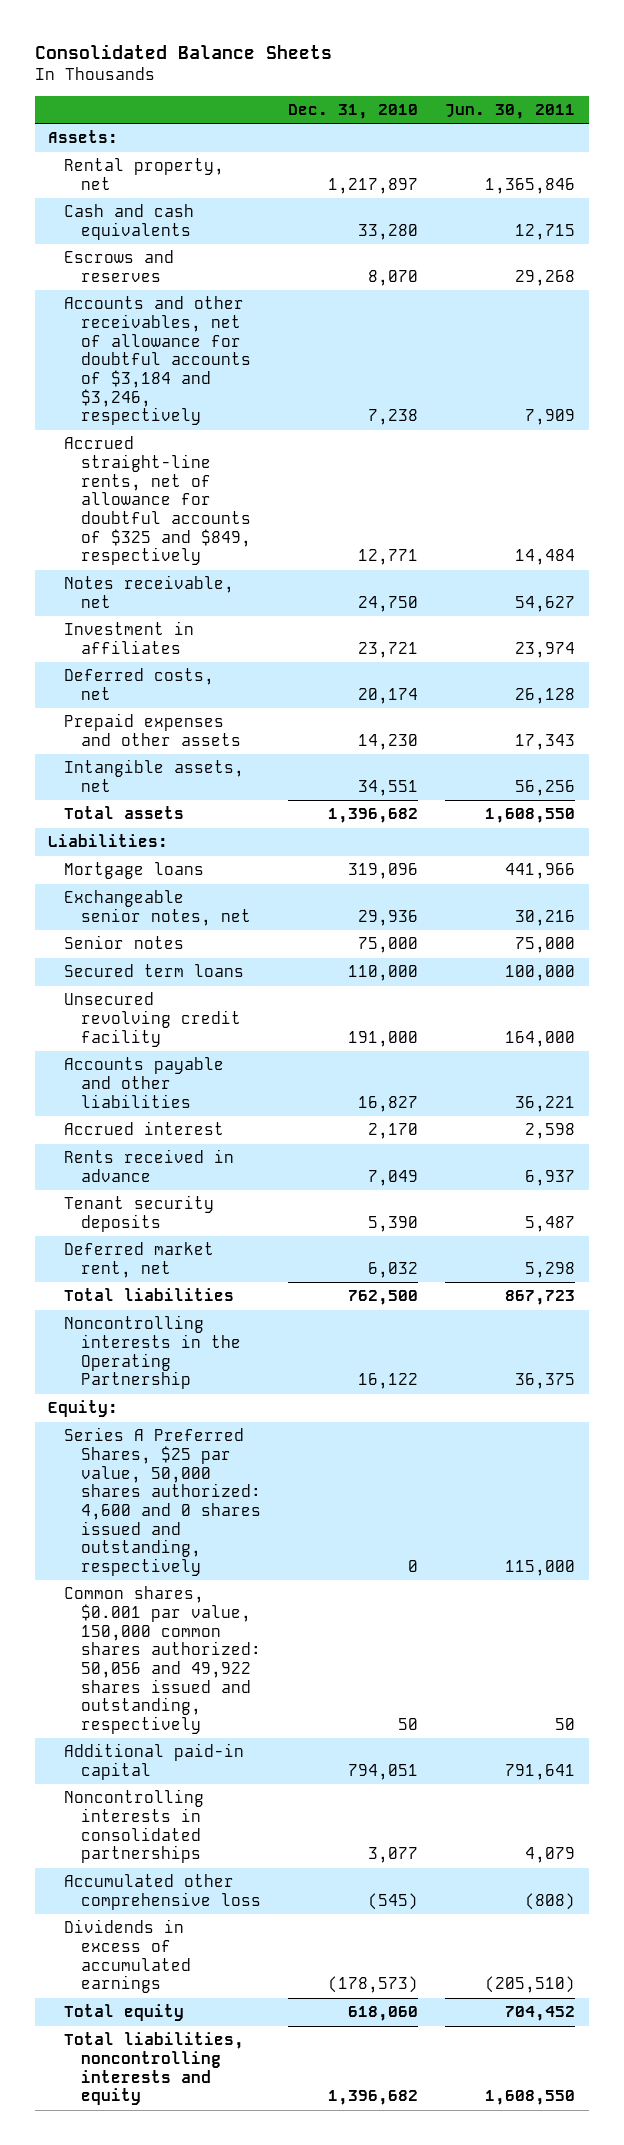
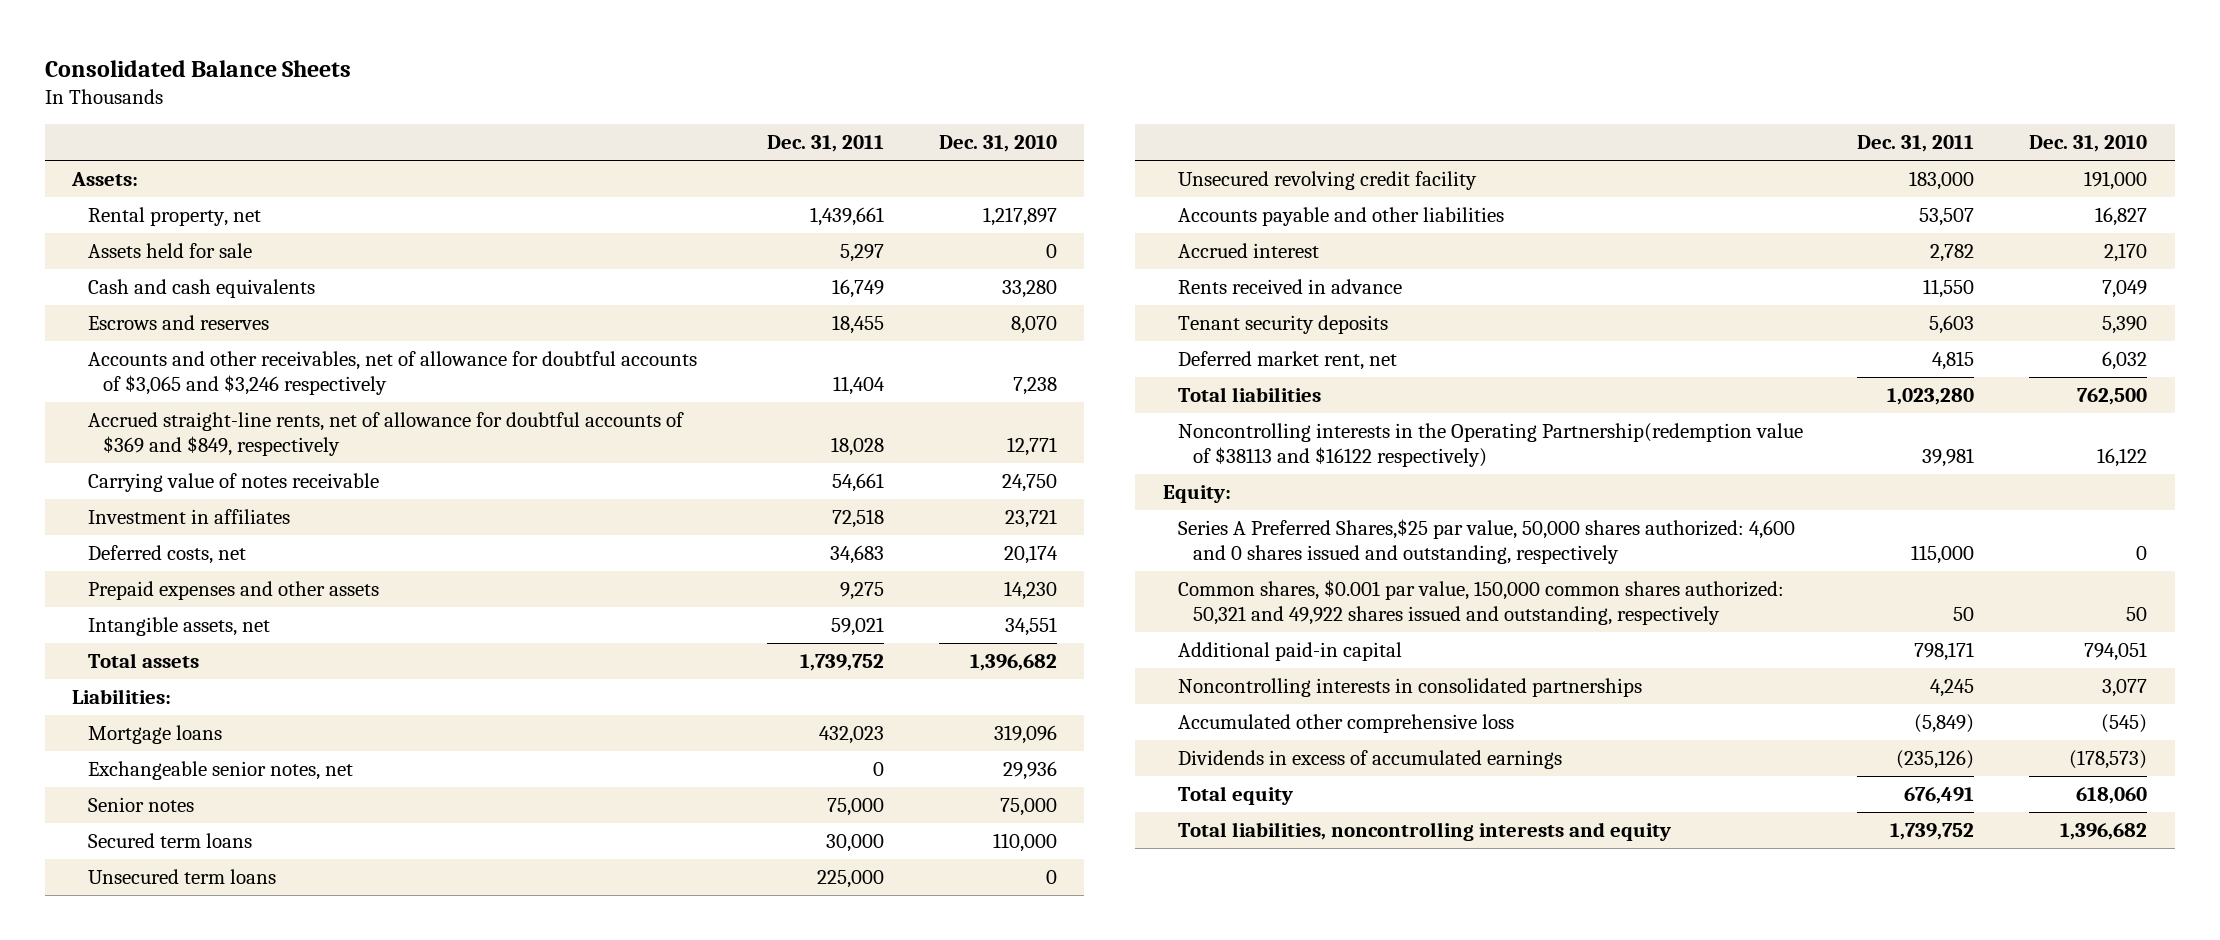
- | Dec. 31, 2010 | Jun. 30, 2011
+ | Dec. 31, 2011 | Dec. 31, 2010
+ Assets held for sale | 5,297 | 0
- Accounts and other receivables, net of allowance for doubtful accounts of $3,184 and $3,246, respectively | 7,238 | 7,909
- Accrued straight-line rents, net of allowance for doubtful accounts of $325 and $849, respectively | 12,771 | 14,484
- Notes receivable, net | 24,750 | 54,627
+ Accounts and other receivables, net of allowance for doubtful accounts of $3,065 and $3,246 respectively | 11,404 | 7,238
+ Accrued straight-line rents, net of allowance for doubtful accounts of $369 and $849, respectively | 18,028 | 12,771
+ Carrying value of notes receivable | 54,661 | 24,750
+ Unsecured term loans | 225,000 | 0
- Noncontrolling interests in the Operating Partnership | 16,122 | 36,375
+ Noncontrolling interests in the Operating Partnership(redemption value of $38113 and $16122 respectively) | 39,981 | 16,122
- Series A Preferred Shares, $25 par value, 50,000 shares authorized: 4,600 and 0 shares issued and outstanding, respectively | 0 | 115,000
- Common shares, $0.001 par value, 150,000 common shares authorized: 50,056 and 49,922 shares issued and outstanding, respectively | 50 | 50
+ Series A Preferred Shares,$25 par value, 50,000 shares authorized: 4,600 and 0 shares issued and outstanding, respectively | 115,000 | 0
+ Common shares, $0.001 par value, 150,000 common shares authorized: 50,321 and 49,922 shares issued and outstanding, respectively | 50 | 50

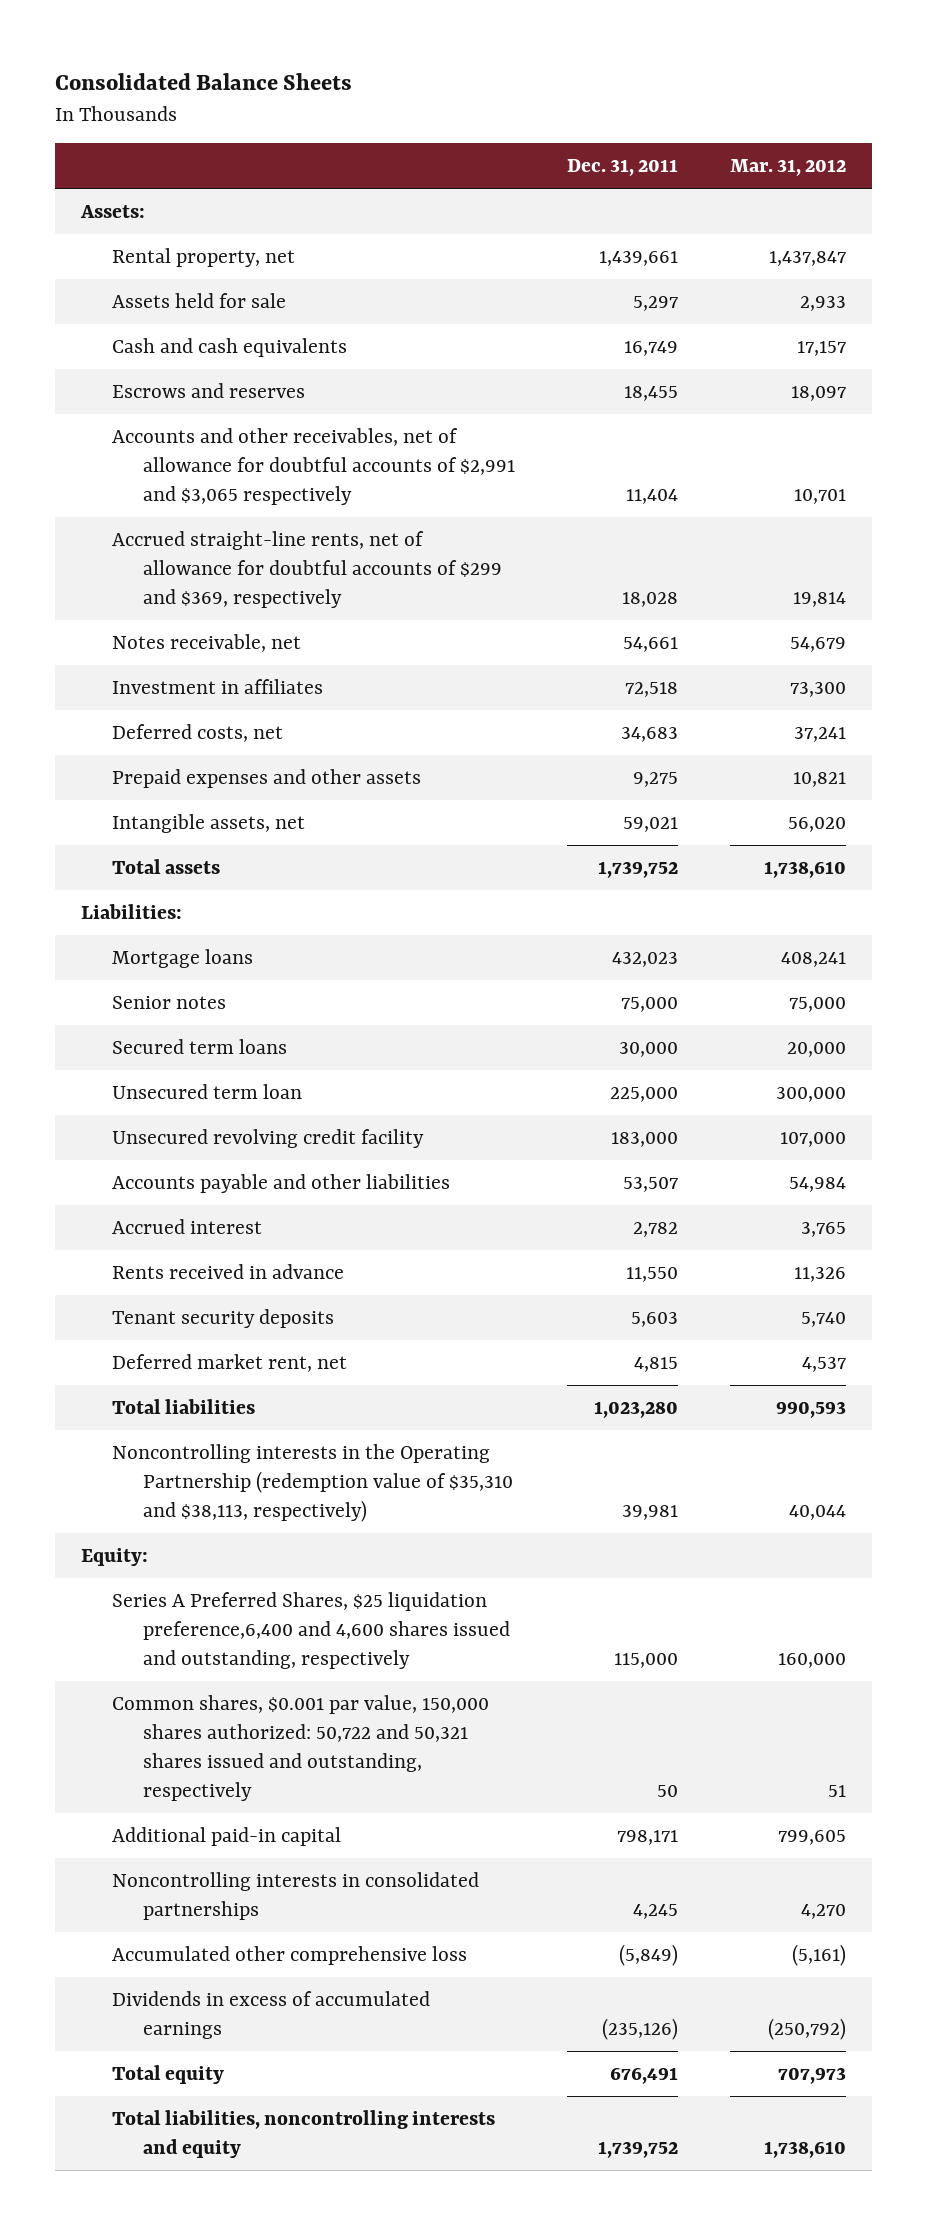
- | Dec. 31, 2011 | Dec. 31, 2010
+ | Dec. 31, 2011 | Mar. 31, 2012
- Accounts and other receivables, net of allowance for doubtful accounts of $3,065 and $3,246 respectively | 11,404 | 7,238
- Accrued straight-line rents, net of allowance for doubtful accounts of $369 and $849, respectively | 18,028 | 12,771
- Carrying value of notes receivable | 54,661 | 24,750
+ Accounts and other receivables, net of allowance for doubtful accounts of $2,991 and $3,065 respectively | 11,404 | 10,701
+ Accrued straight-line rents, net of allowance for doubtful accounts of $299 and $369, respectively | 18,028 | 19,814
+ Notes receivable, net | 54,661 | 54,679
- Exchangeable senior notes, net | 0 | 29,936
- Unsecured term loans | 225,000 | 0
+ Unsecured term loan | 225,000 | 300,000
- Noncontrolling interests in the Operating Partnership(redemption value of $38113 and $16122 respectively) | 39,981 | 16,122
+ Noncontrolling interests in the Operating Partnership (redemption value of $35,310 and $38,113, respectively) | 39,981 | 40,044
- Series A Preferred Shares,$25 par value, 50,000 shares authorized: 4,600 and 0 shares issued and outstanding, respectively | 115,000 | 0
- Common shares, $0.001 par value, 150,000 common shares authorized: 50,321 and 49,922 shares issued and outstanding, respectively | 50 | 50
+ Series A Preferred Shares, $25 liquidation preference,6,400 and 4,600 shares issued and outstanding, respectively | 115,000 | 160,000
+ Common shares, $0.001 par value, 150,000 shares authorized: 50,722 and 50,321 shares issued and outstanding, respectively | 50 | 51

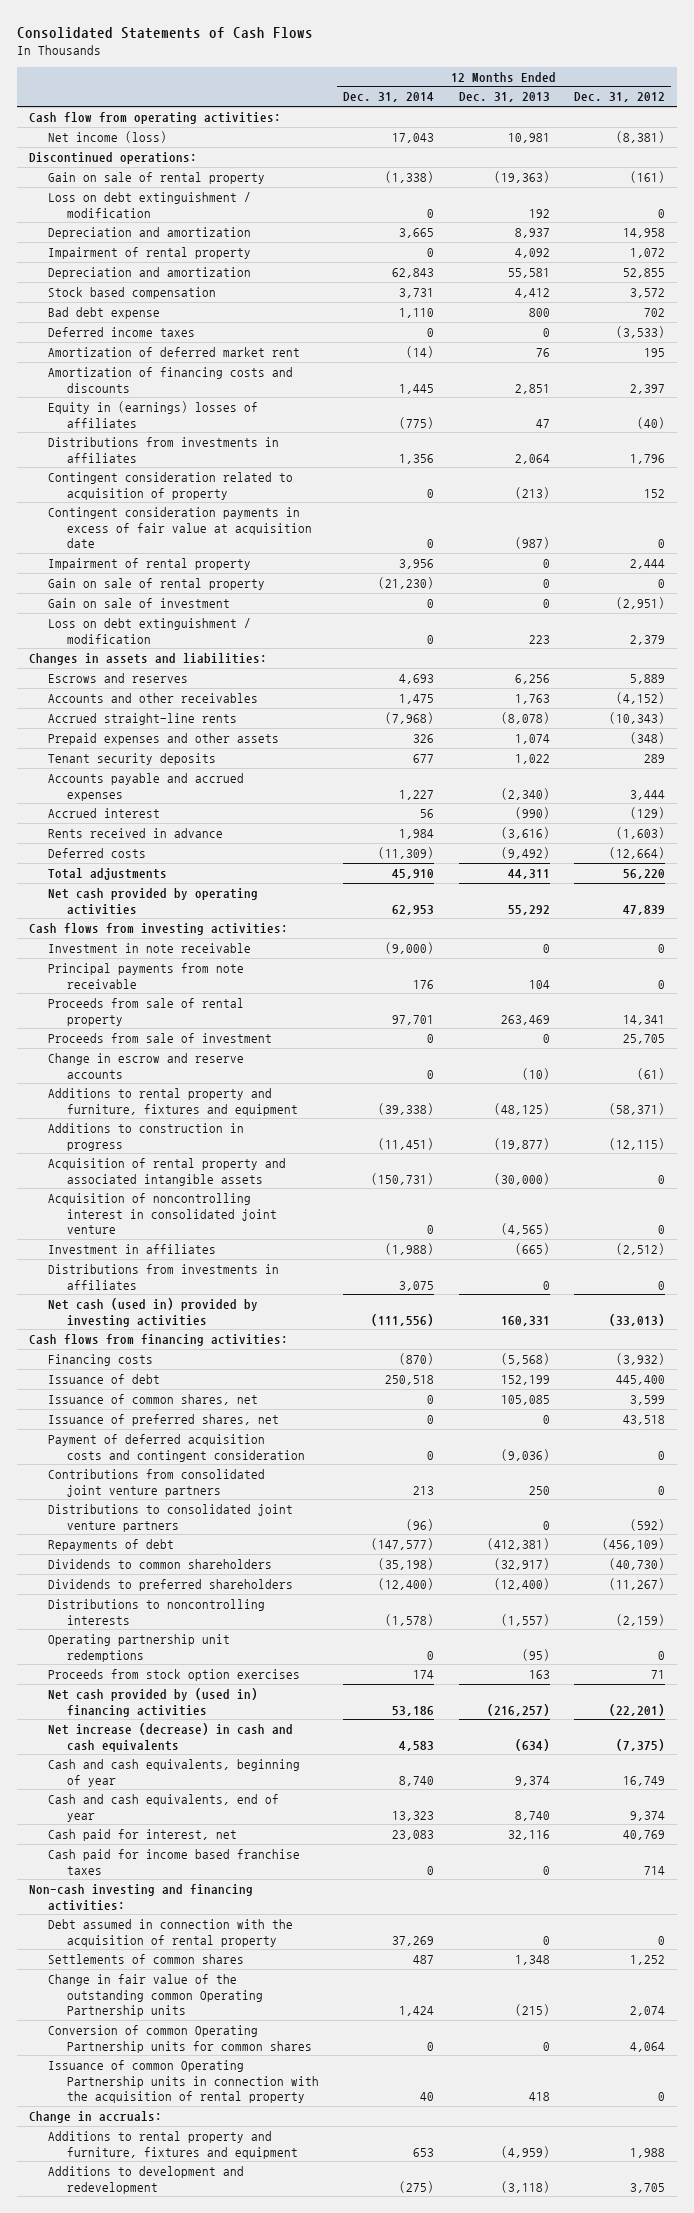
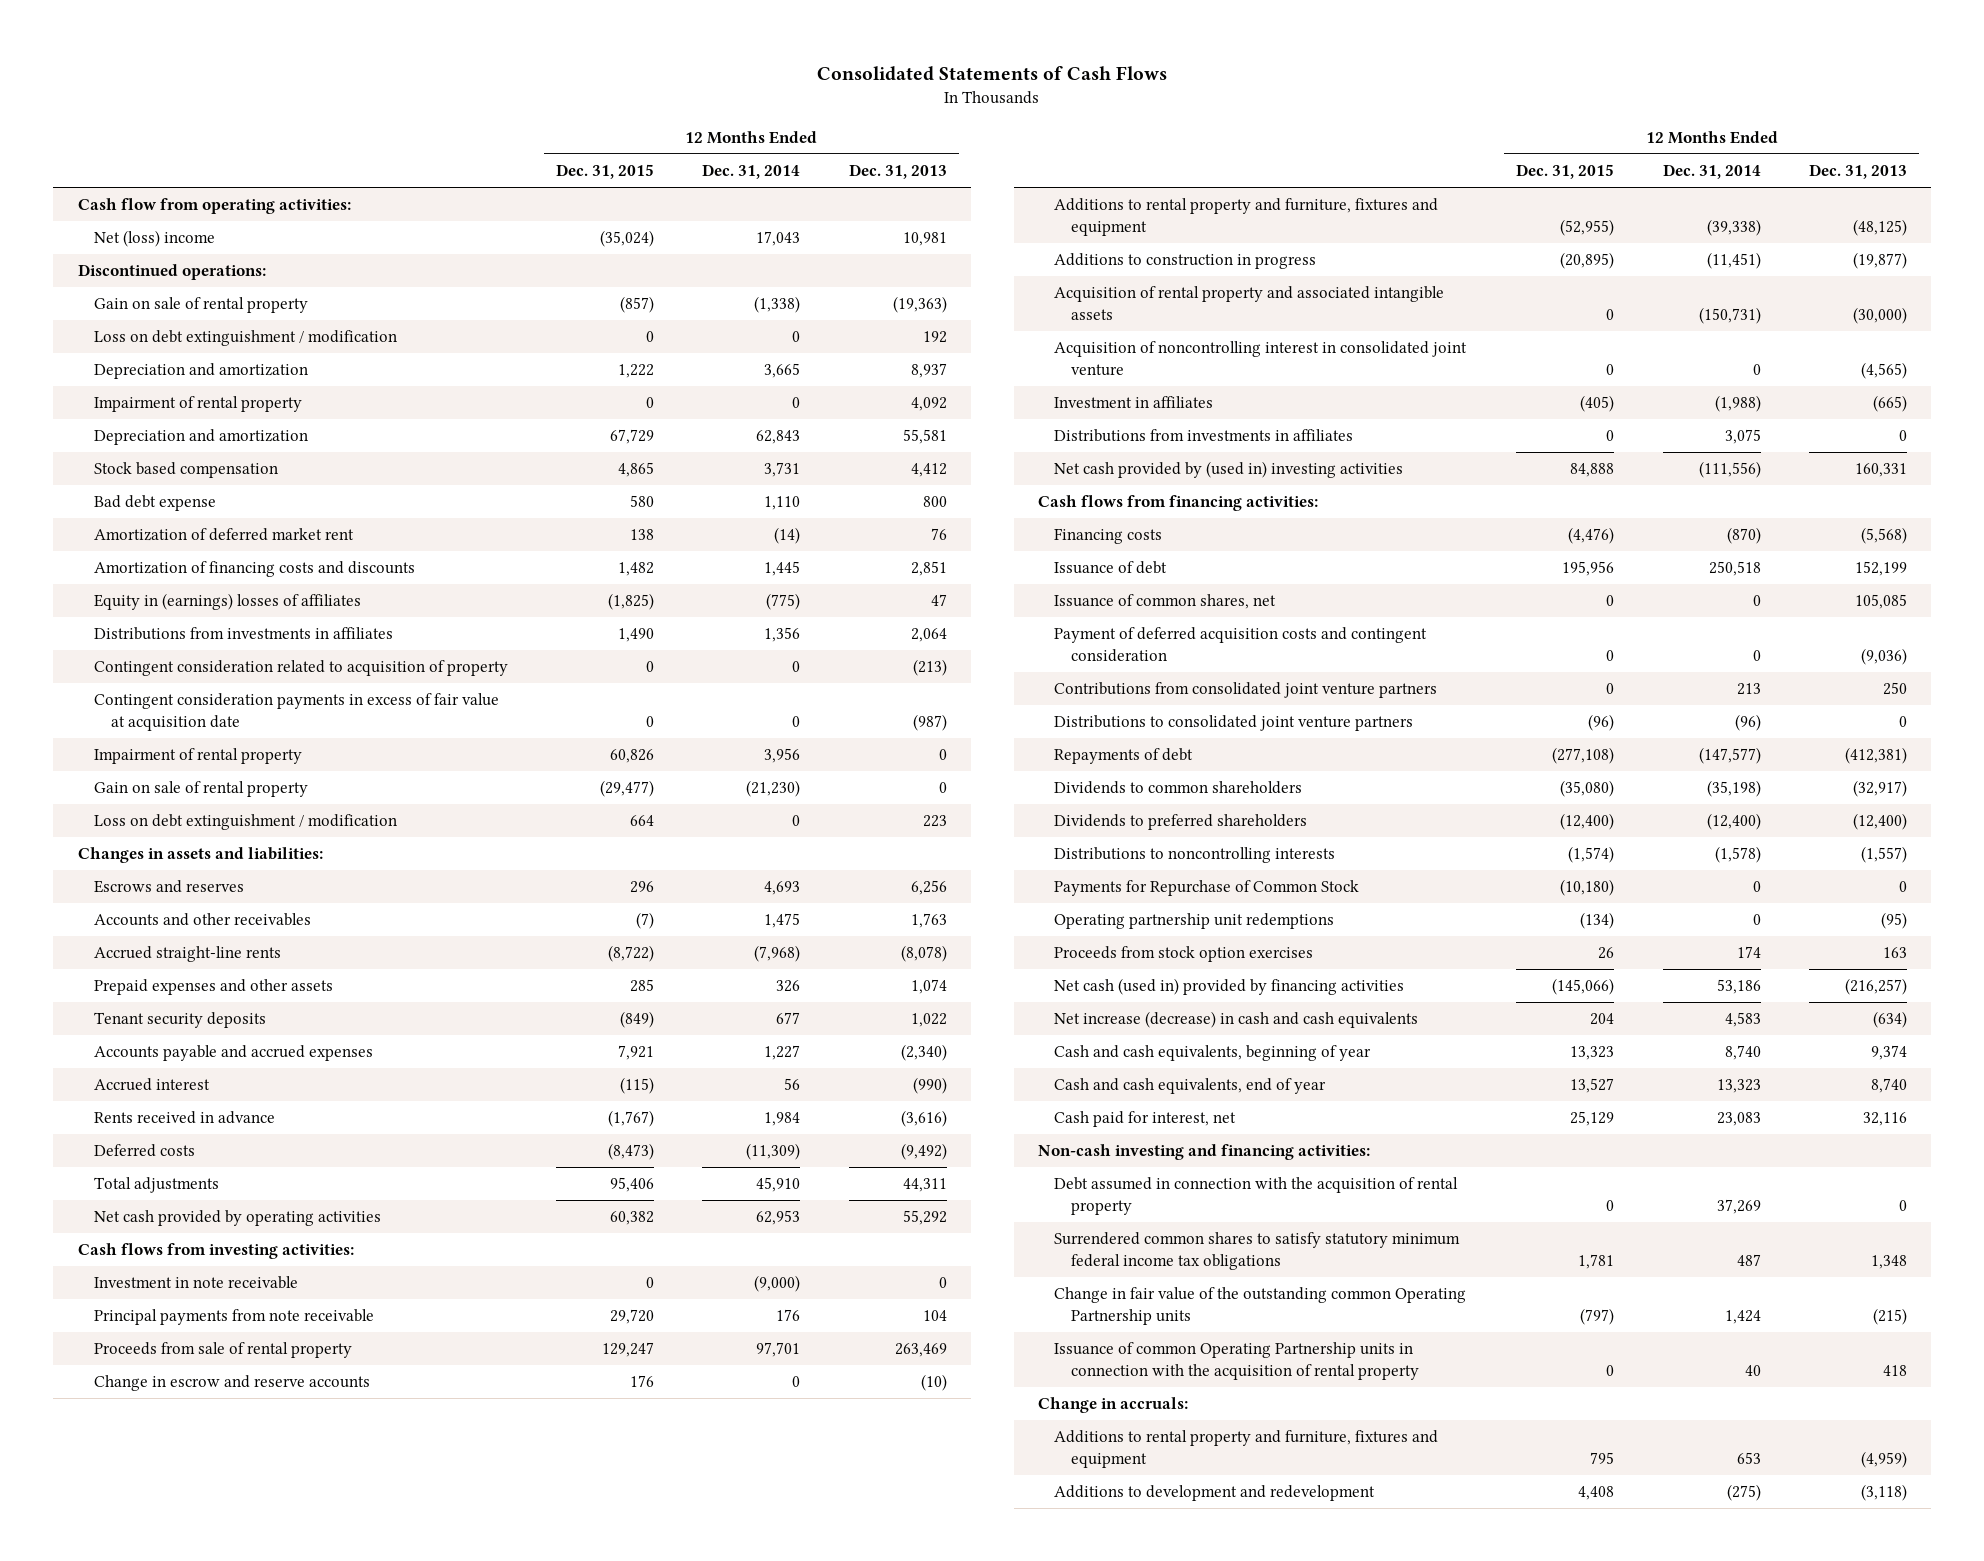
- | 12 Months Ended Dec. 31, 2014 | 12 Months Ended Dec. 31, 2013 | 12 Months Ended Dec. 31, 2012
+ | 12 Months Ended Dec. 31, 2015 | 12 Months Ended Dec. 31, 2014 | 12 Months Ended Dec. 31, 2013
- Net income (loss) | 17,043 | 10,981 | (8,381)
+ Net (loss) income | (35,024) | 17,043 | 10,981
- Deferred income taxes | 0 | 0 | (3,533)
- Gain on sale of investment | 0 | 0 | (2,951)
- Proceeds from sale of investment | 0 | 0 | 25,705
- Net cash (used in) provided by investing activities | (111,556) | 160,331 | (33,013)
+ Net cash provided by (used in) investing activities | 84,888 | (111,556) | 160,331
- Issuance of preferred shares, net | 0 | 0 | 43,518
+ Payments for Repurchase of Common Stock | (10,180) | 0 | 0
- Net cash provided by (used in) financing activities | 53,186 | (216,257) | (22,201)
+ Net cash (used in) provided by financing activities | (145,066) | 53,186 | (216,257)
- Cash paid for income based franchise taxes | 0 | 0 | 714
- Settlements of common shares | 487 | 1,348 | 1,252
+ Surrendered common shares to satisfy statutory minimum federal income tax obligations | 1,781 | 487 | 1,348
- Conversion of common Operating Partnership units for common shares | 0 | 0 | 4,064

